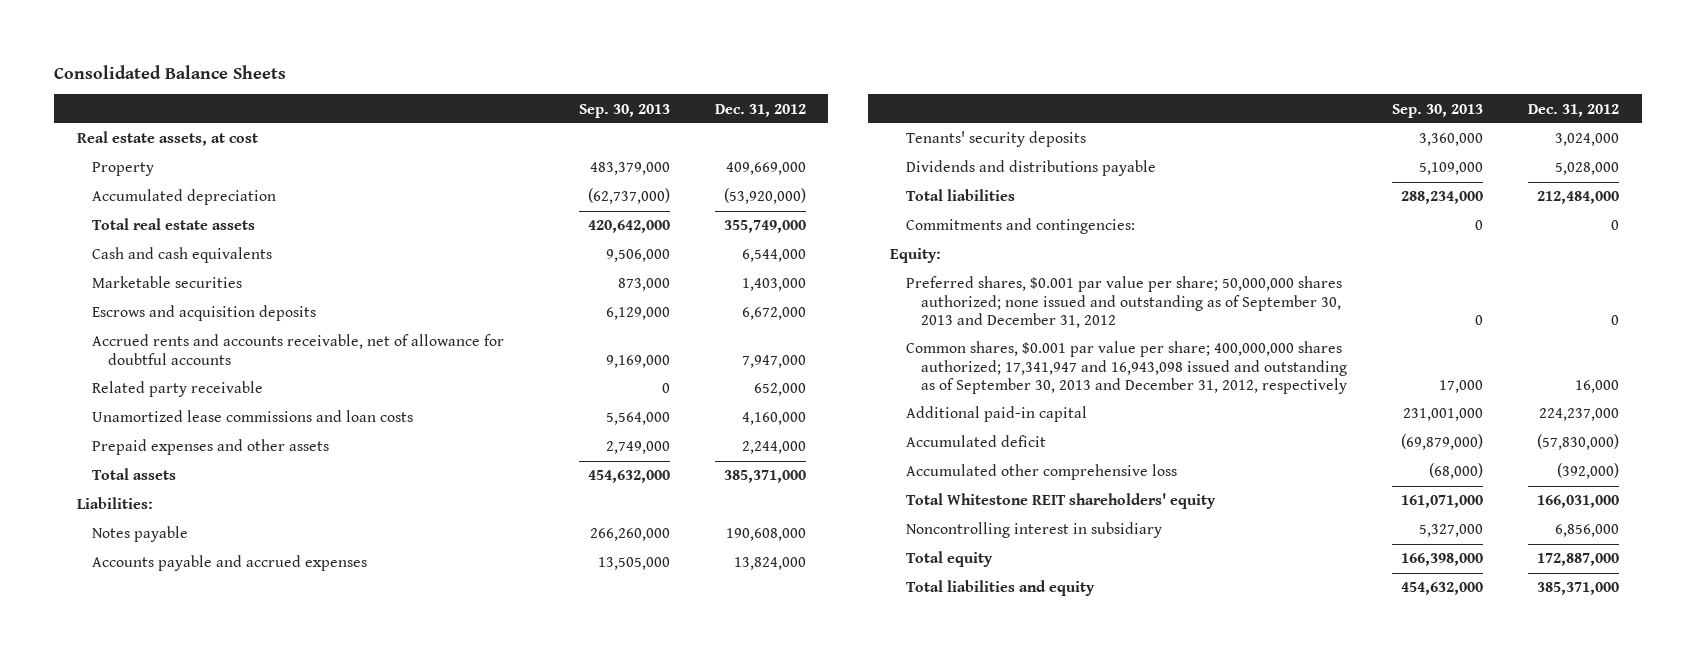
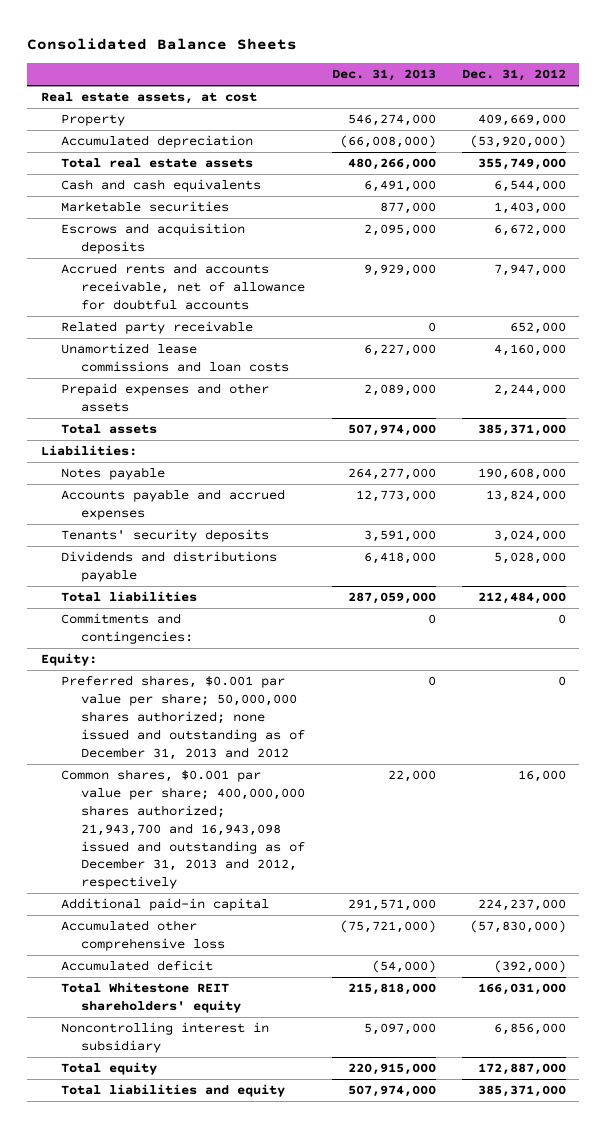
- | Sep. 30, 2013 | Dec. 31, 2012
+ | Dec. 31, 2013 | Dec. 31, 2012
- Preferred shares, $0.001 par value per share; 50,000,000 shares authorized; none issued and outstanding as of September 30, 2013 and December 31, 2012 | 0 | 0
- Common shares, $0.001 par value per share; 400,000,000 shares authorized; 17,341,947 and 16,943,098 issued and outstanding as of September 30, 2013 and December 31, 2012, respectively | 17,000 | 16,000
+ Preferred shares, $0.001 par value per share; 50,000,000 shares authorized; none issued and outstanding as of December 31, 2013 and 2012 | 0 | 0
+ Common shares, $0.001 par value per share; 400,000,000 shares authorized; 21,943,700 and 16,943,098 issued and outstanding as of December 31, 2013 and 2012, respectively | 22,000 | 16,000
- Accumulated deficit | (69,879,000) | (57,830,000)
- Accumulated other comprehensive loss | (68,000) | (392,000)
+ Accumulated other comprehensive loss | (75,721,000) | (57,830,000)
+ Accumulated deficit | (54,000) | (392,000)

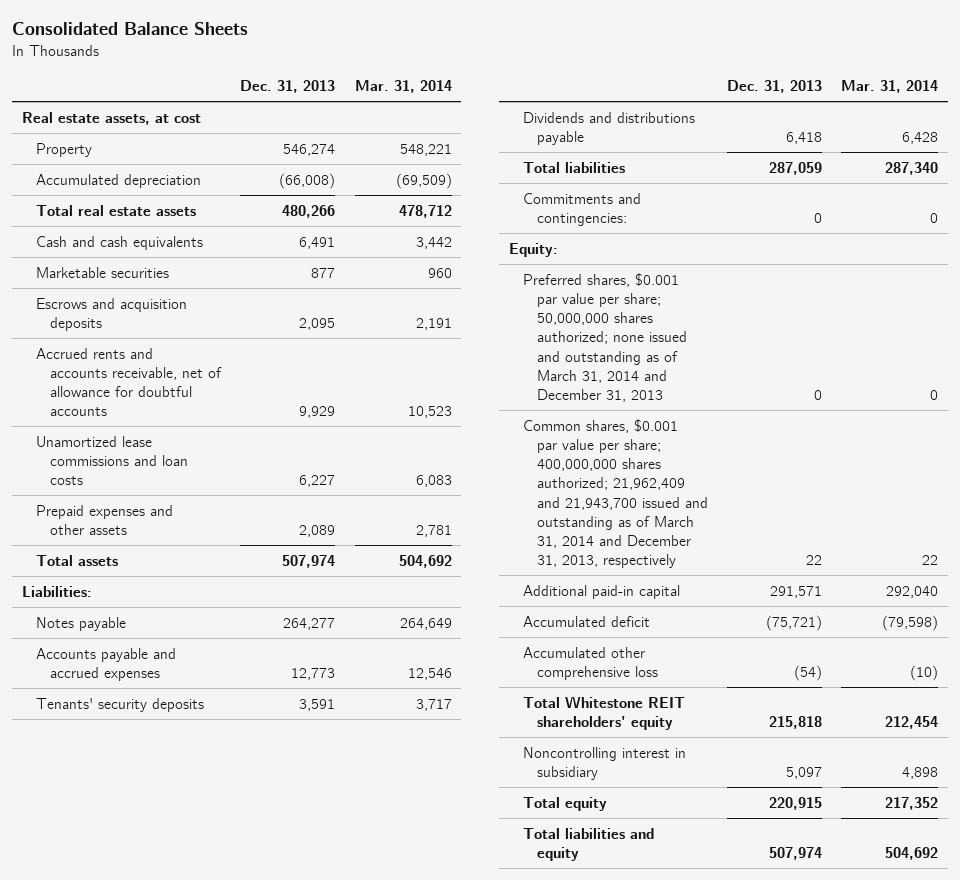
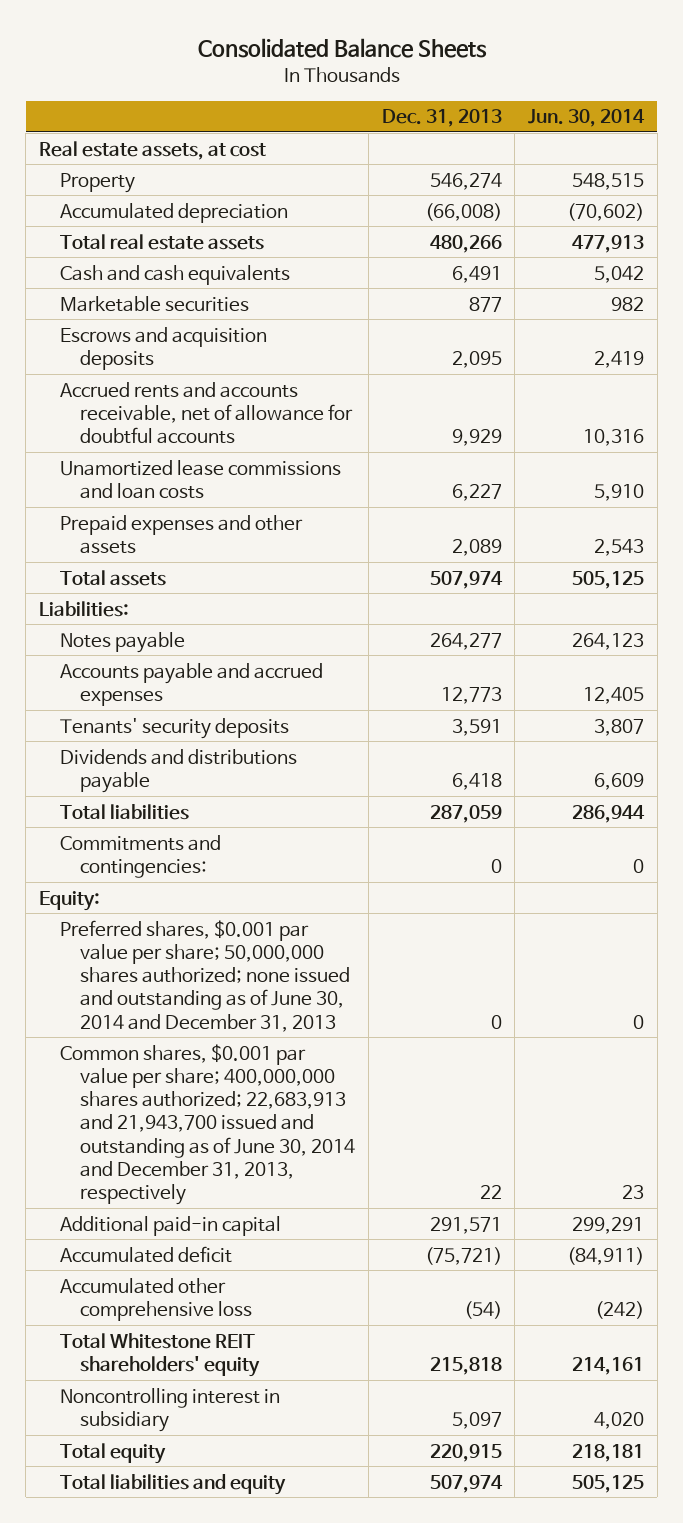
- | Dec. 31, 2013 | Mar. 31, 2014
+ | Dec. 31, 2013 | Jun. 30, 2014
- Preferred shares, $0.001 par value per share; 50,000,000 shares authorized; none issued and outstanding as of March 31, 2014 and December 31, 2013 | 0 | 0
- Common shares, $0.001 par value per share; 400,000,000 shares authorized; 21,962,409 and 21,943,700 issued and outstanding as of March 31, 2014 and December 31, 2013, respectively | 22 | 22
+ Preferred shares, $0.001 par value per share; 50,000,000 shares authorized; none issued and outstanding as of June 30, 2014 and December 31, 2013 | 0 | 0
+ Common shares, $0.001 par value per share; 400,000,000 shares authorized; 22,683,913 and 21,943,700 issued and outstanding as of June 30, 2014 and December 31, 2013, respectively | 22 | 23

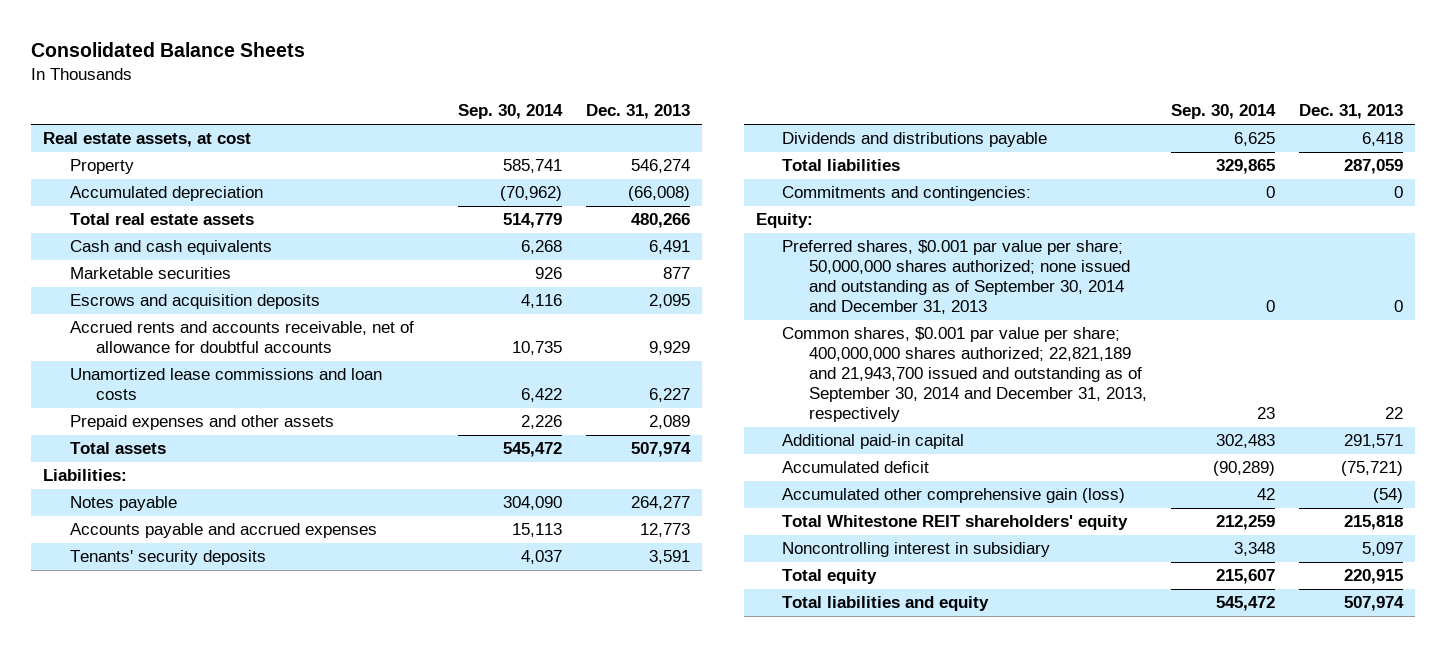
- | Dec. 31, 2013 | Jun. 30, 2014
+ | Sep. 30, 2014 | Dec. 31, 2013
- Preferred shares, $0.001 par value per share; 50,000,000 shares authorized; none issued and outstanding as of June 30, 2014 and December 31, 2013 | 0 | 0
- Common shares, $0.001 par value per share; 400,000,000 shares authorized; 22,683,913 and 21,943,700 issued and outstanding as of June 30, 2014 and December 31, 2013, respectively | 22 | 23
+ Preferred shares, $0.001 par value per share; 50,000,000 shares authorized; none issued and outstanding as of September 30, 2014 and December 31, 2013 | 0 | 0
+ Common shares, $0.001 par value per share; 400,000,000 shares authorized; 22,821,189 and 21,943,700 issued and outstanding as of September 30, 2014 and December 31, 2013, respectively | 23 | 22
- Accumulated other comprehensive loss | (54) | (242)
+ Accumulated other comprehensive gain (loss) | 42 | (54)

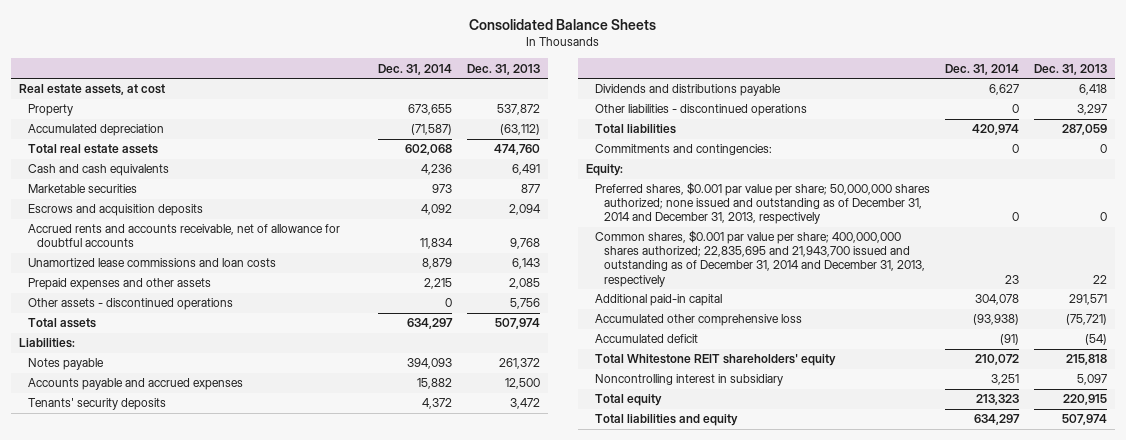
- | Sep. 30, 2014 | Dec. 31, 2013
+ | Dec. 31, 2014 | Dec. 31, 2013
- Property | 585,741 | 546,274
- Accumulated depreciation | (70,962) | (66,008)
- Total real estate assets | 514,779 | 480,266
+ Property | 673,655 | 537,872
+ Accumulated depreciation | (71,587) | (63,112)
+ Total real estate assets | 602,068 | 474,760
- Escrows and acquisition deposits | 4,116 | 2,095
- Accrued rents and accounts receivable, net of allowance for doubtful accounts | 10,735 | 9,929
- Unamortized lease commissions and loan costs | 6,422 | 6,227
- Prepaid expenses and other assets | 2,226 | 2,089
+ Escrows and acquisition deposits | 4,092 | 2,094
+ Accrued rents and accounts receivable, net of allowance for doubtful accounts | 11,834 | 9,768
+ Unamortized lease commissions and loan costs | 8,879 | 6,143
+ Prepaid expenses and other assets | 2,215 | 2,085
+ Other assets - discontinued operations | 0 | 5,756
- Notes payable | 304,090 | 264,277
- Accounts payable and accrued expenses | 15,113 | 12,773
- Tenants' security deposits | 4,037 | 3,591
+ Notes payable | 394,093 | 261,372
+ Accounts payable and accrued expenses | 15,882 | 12,500
+ Tenants' security deposits | 4,372 | 3,472
+ Other liabilities - discontinued operations | 0 | 3,297
- Preferred shares, $0.001 par value per share; 50,000,000 shares authorized; none issued and outstanding as of September 30, 2014 and December 31, 2013 | 0 | 0
- Common shares, $0.001 par value per share; 400,000,000 shares authorized; 22,821,189 and 21,943,700 issued and outstanding as of September 30, 2014 and December 31, 2013, respectively | 23 | 22
+ Preferred shares, $0.001 par value per share; 50,000,000 shares authorized; none issued and outstanding as of December 31, 2014 and December 31, 2013, respectively | 0 | 0
+ Common shares, $0.001 par value per share; 400,000,000 shares authorized; 22,835,695 and 21,943,700 issued and outstanding as of December 31, 2014 and December 31, 2013, respectively | 23 | 22
- Accumulated deficit | (90,289) | (75,721)
- Accumulated other comprehensive gain (loss) | 42 | (54)
+ Accumulated other comprehensive loss | (93,938) | (75,721)
+ Accumulated deficit | (91) | (54)

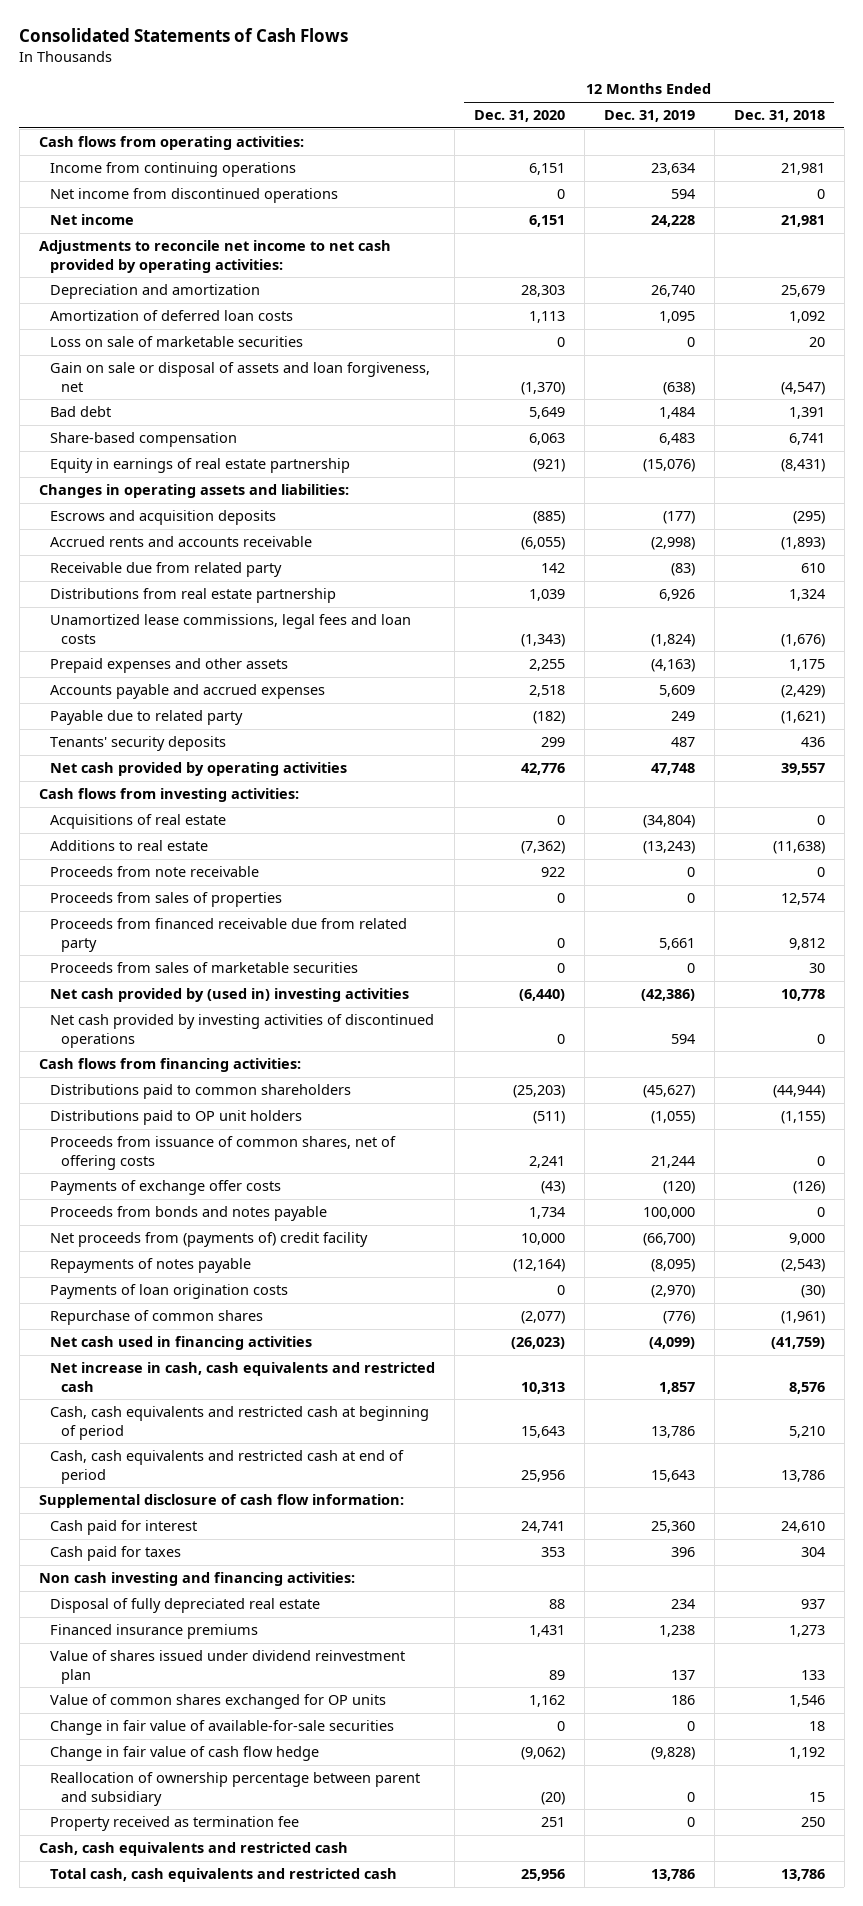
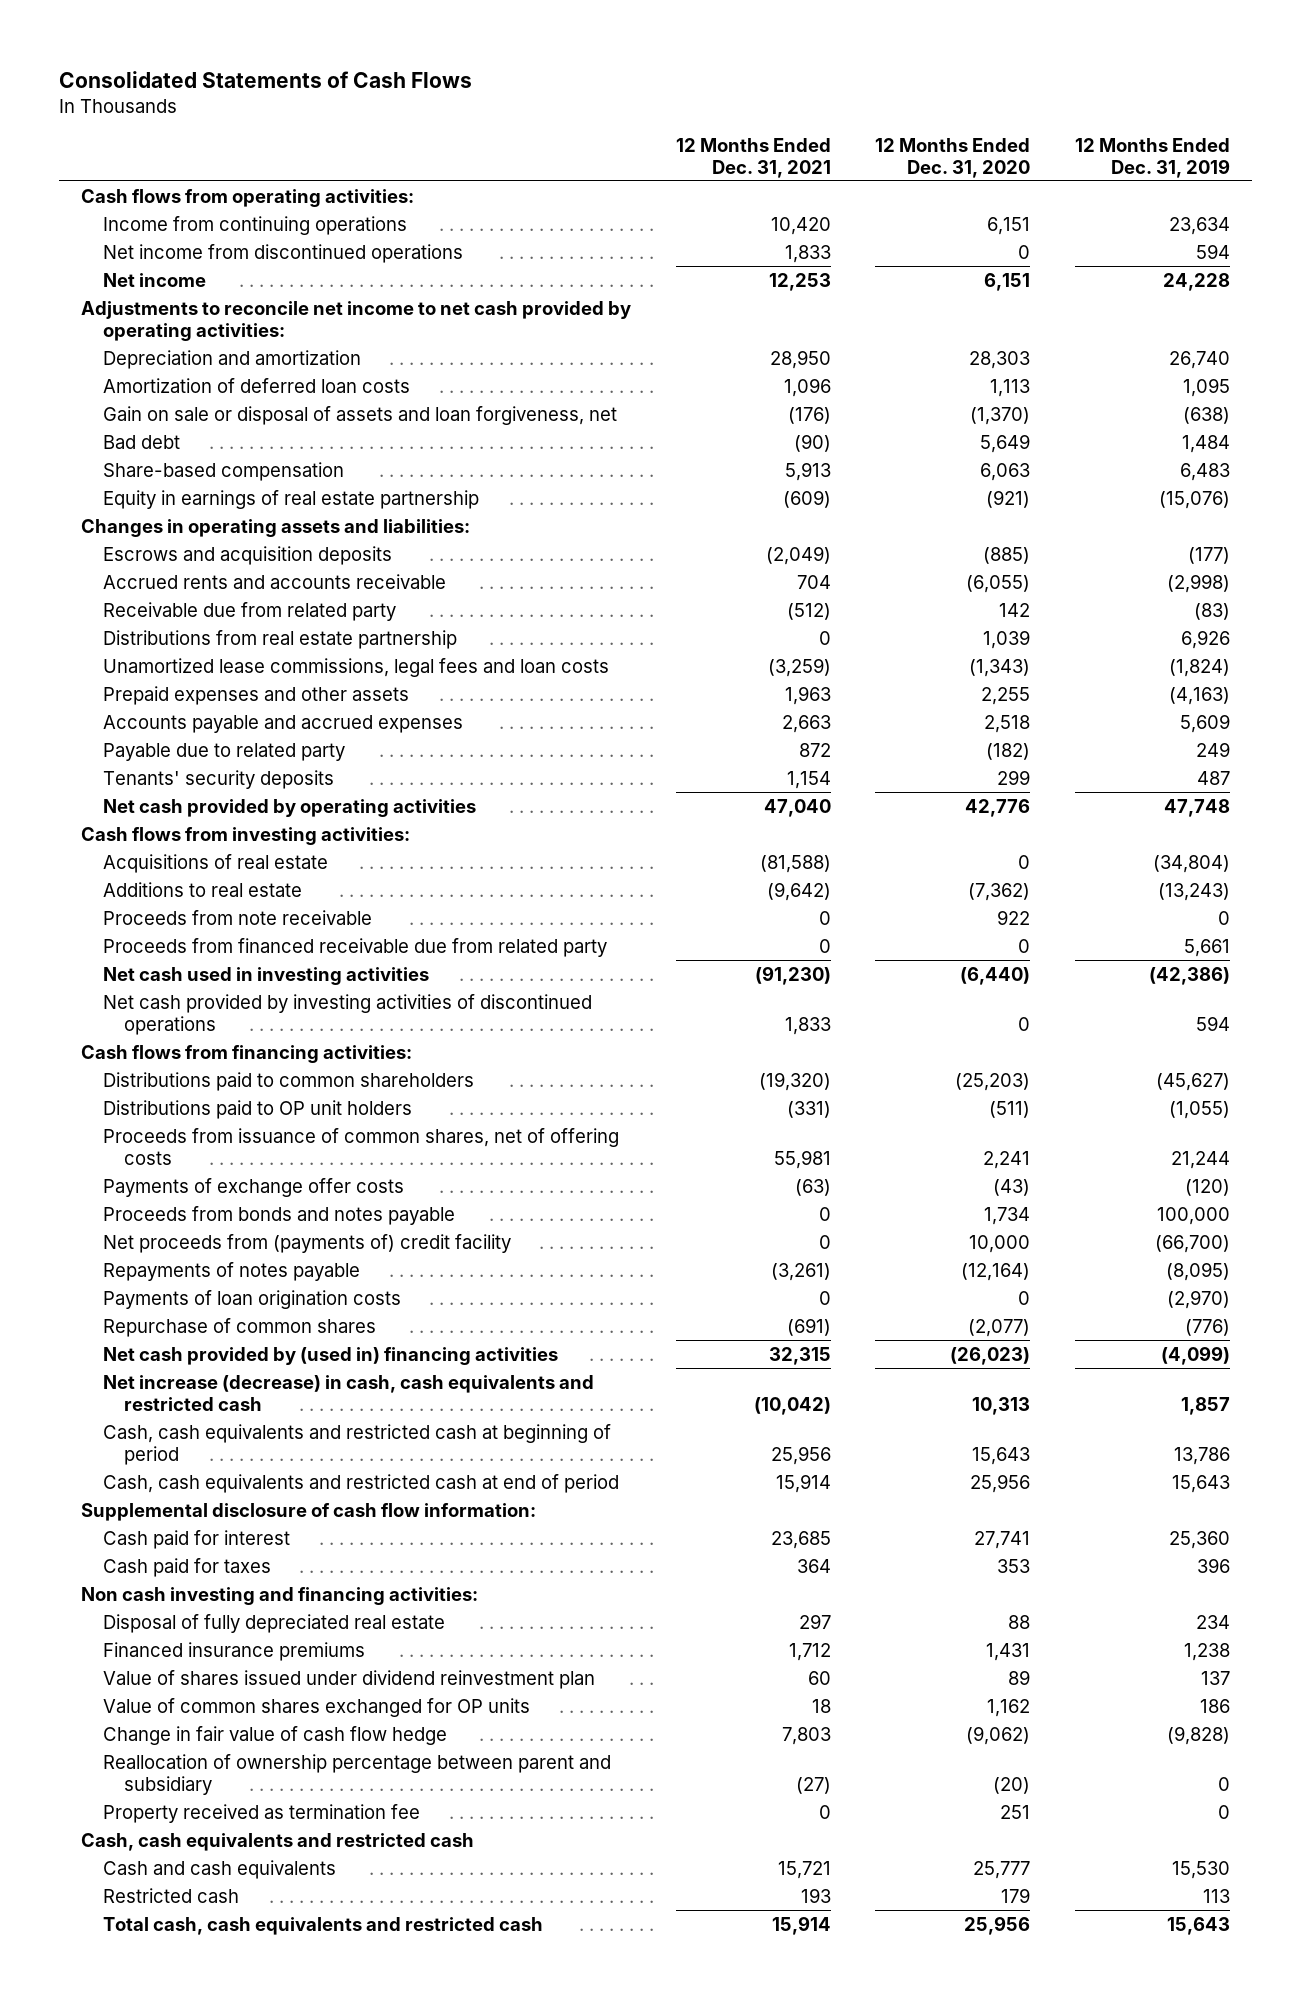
- | 12 Months Ended Dec. 31, 2020 | 12 Months Ended Dec. 31, 2019 | 12 Months Ended Dec. 31, 2018
+ | 12 Months Ended Dec. 31, 2021 | 12 Months Ended Dec. 31, 2020 | 12 Months Ended Dec. 31, 2019
- Loss on sale of marketable securities | 0 | 0 | 20
- Proceeds from sales of properties | 0 | 0 | 12,574
- Proceeds from sales of marketable securities | 0 | 0 | 30
- Net cash provided by (used in) investing activities | (6,440) | (42,386) | 10,778
+ Net cash used in investing activities | (91,230) | (6,440) | (42,386)
- Net cash used in financing activities | (26,023) | (4,099) | (41,759)
- Net increase in cash, cash equivalents and restricted cash | 10,313 | 1,857 | 8,576
+ Net cash provided by (used in) financing activities | 32,315 | (26,023) | (4,099)
+ Net increase (decrease) in cash, cash equivalents and restricted cash | (10,042) | 10,313 | 1,857
- Cash paid for interest | 24,741 | 25,360 | 24,610
+ Cash paid for interest | 23,685 | 27,741 | 25,360
- Change in fair value of available-for-sale securities | 0 | 0 | 18
- Total cash, cash equivalents and restricted cash | 25,956 | 13,786 | 13,786
+ Cash and cash equivalents | 15,721 | 25,777 | 15,530
+ Restricted cash | 193 | 179 | 113
+ Total cash, cash equivalents and restricted cash | 15,914 | 25,956 | 15,643

